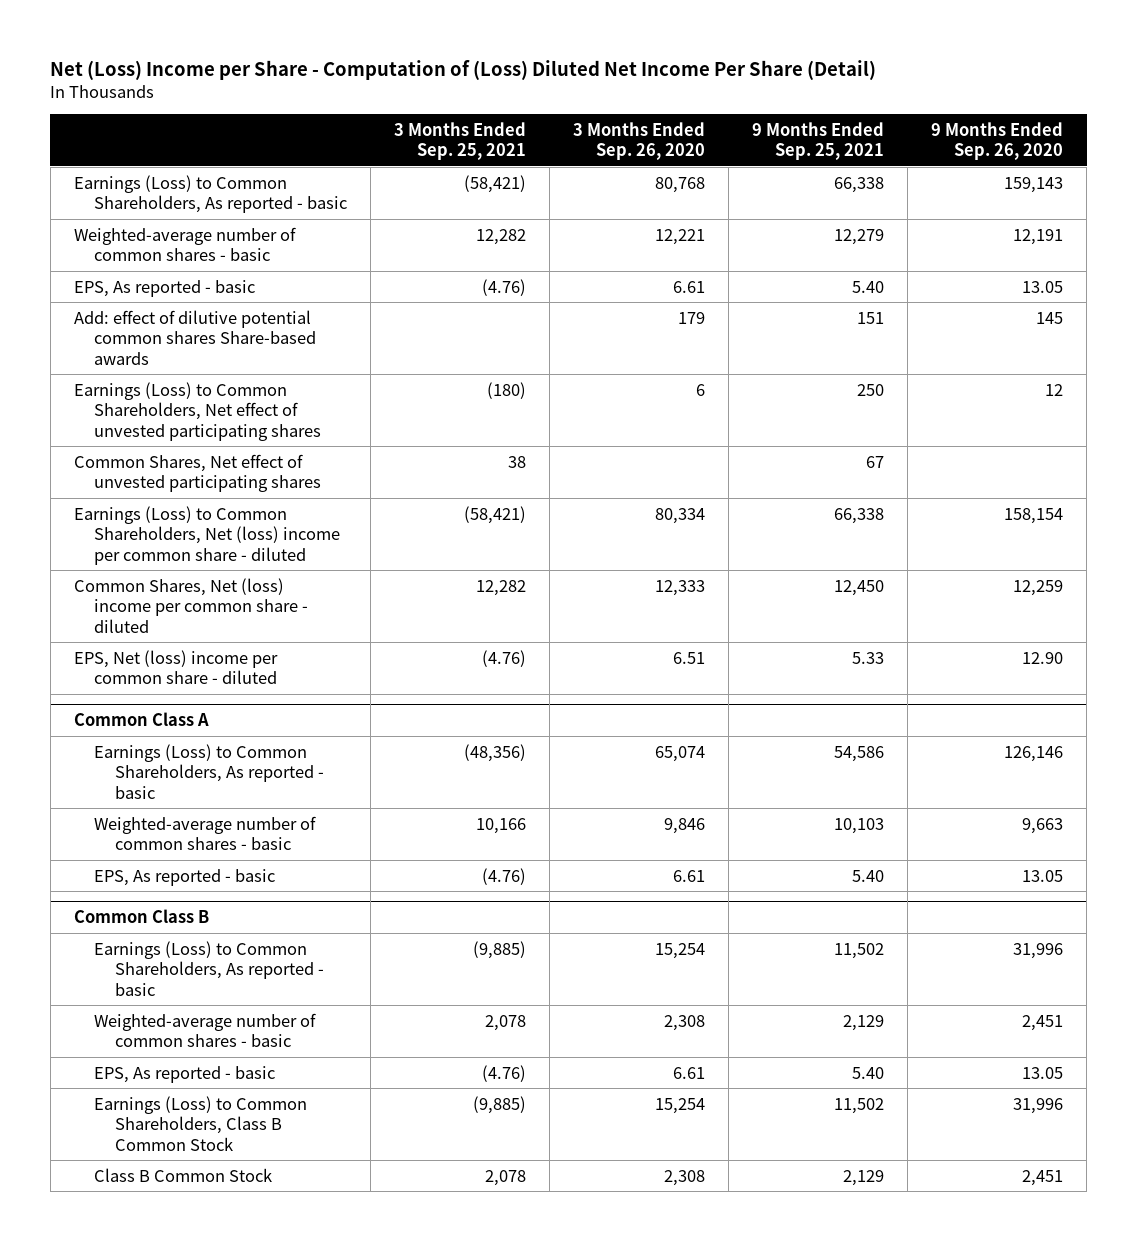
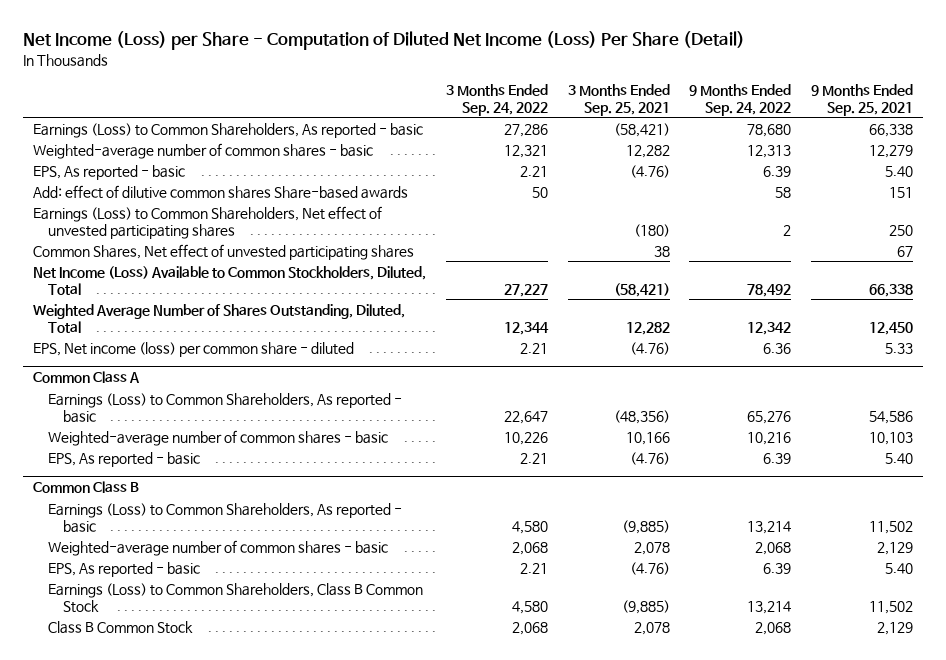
- Net (Loss) Income per Share - Computation of (Loss) Diluted Net Income Per Share (Detail)
+ Net Income (Loss) per Share - Computation of Diluted Net Income (Loss) Per Share (Detail)
- | 3 Months Ended Sep. 25, 2021 | 3 Months Ended Sep. 26, 2020 | 9 Months Ended Sep. 25, 2021 | 9 Months Ended Sep. 26, 2020
+ | 3 Months Ended Sep. 24, 2022 | 3 Months Ended Sep. 25, 2021 | 9 Months Ended Sep. 24, 2022 | 9 Months Ended Sep. 25, 2021
- Add: effect of dilutive potential common shares Share-based awards | | 179 | 151 | 145
+ Add: effect of dilutive common shares Share-based awards | 50 | | 58 | 151
- Earnings (Loss) to Common Shareholders, Net (loss) income per common share - diluted | (58,421) | 80,334 | 66,338 | 158,154
- Common Shares, Net (loss) income per common share - diluted | 12,282 | 12,333 | 12,450 | 12,259
- EPS, Net (loss) income per common share - diluted | (4.76) | 6.51 | 5.33 | 12.90
+ Net Income (Loss) Available to Common Stockholders, Diluted, Total | 27,227 | (58,421) | 78,492 | 66,338
+ Weighted Average Number of Shares Outstanding, Diluted, Total | 12,344 | 12,282 | 12,342 | 12,450
+ EPS, Net income (loss) per common share - diluted | 2.21 | (4.76) | 6.36 | 5.33

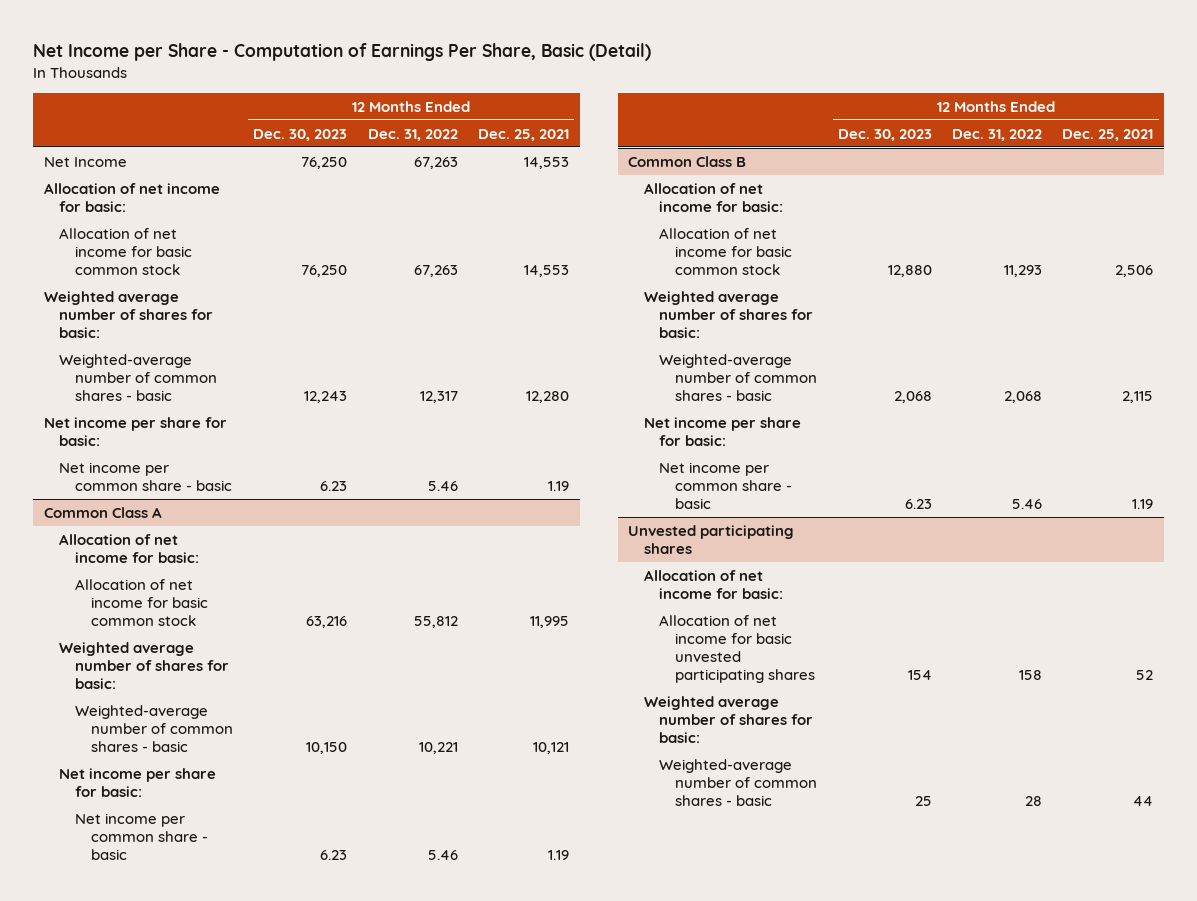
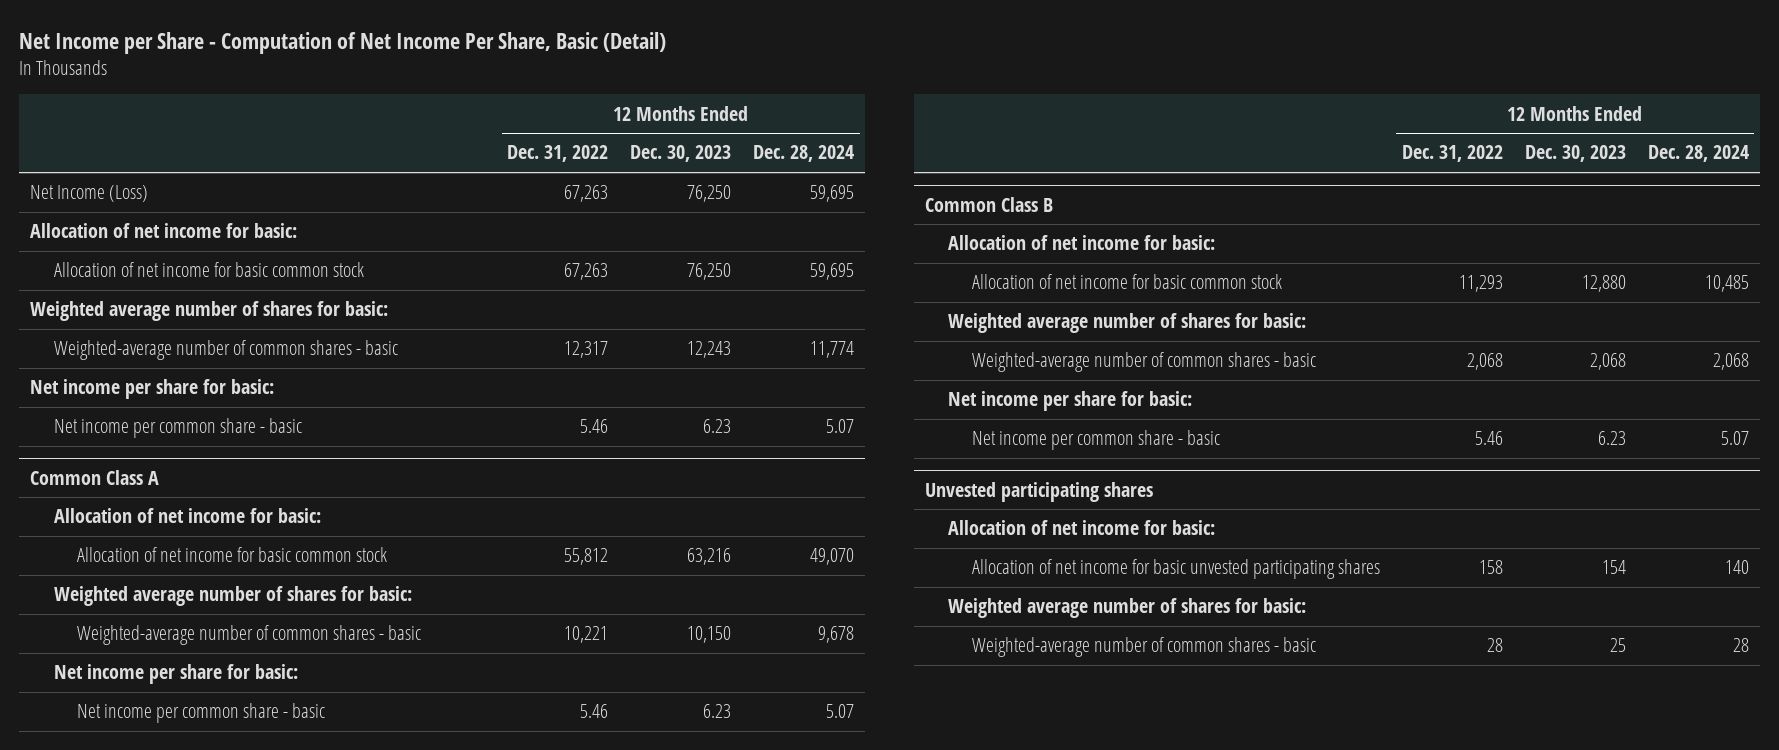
- Net Income per Share - Computation of Earnings Per Share, Basic (Detail)
+ Net Income per Share - Computation of Net Income Per Share, Basic (Detail)
- | 12 Months Ended Dec. 30, 2023 | 12 Months Ended Dec. 31, 2022 | 12 Months Ended Dec. 25, 2021
+ | 12 Months Ended Dec. 31, 2022 | 12 Months Ended Dec. 30, 2023 | 12 Months Ended Dec. 28, 2024
- Net Income | 76,250 | 67,263 | 14,553
+ Net Income (Loss) | 67,263 | 76,250 | 59,695

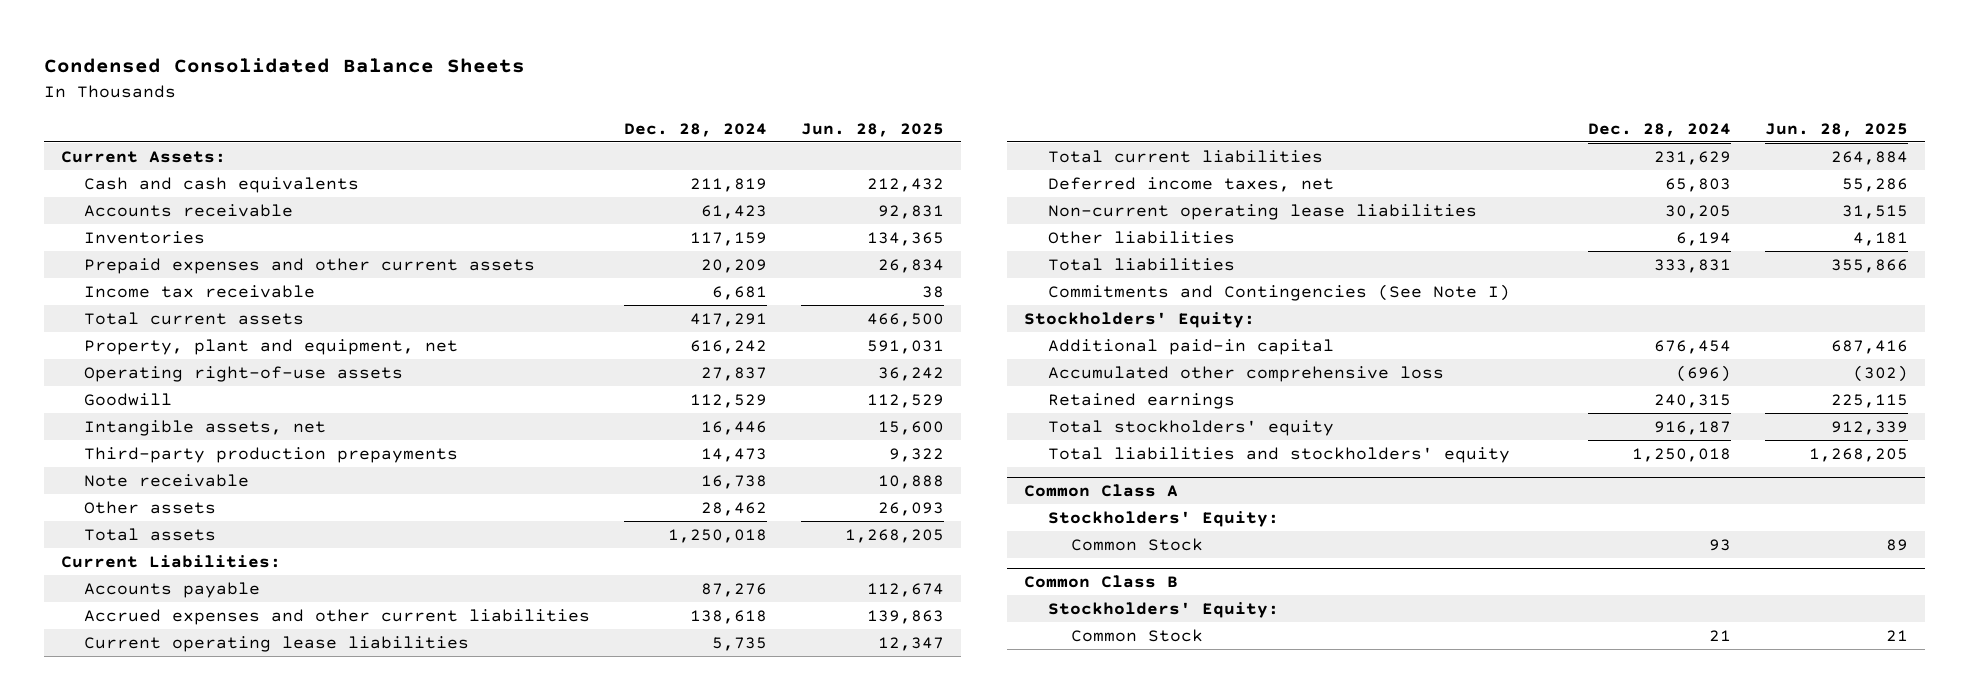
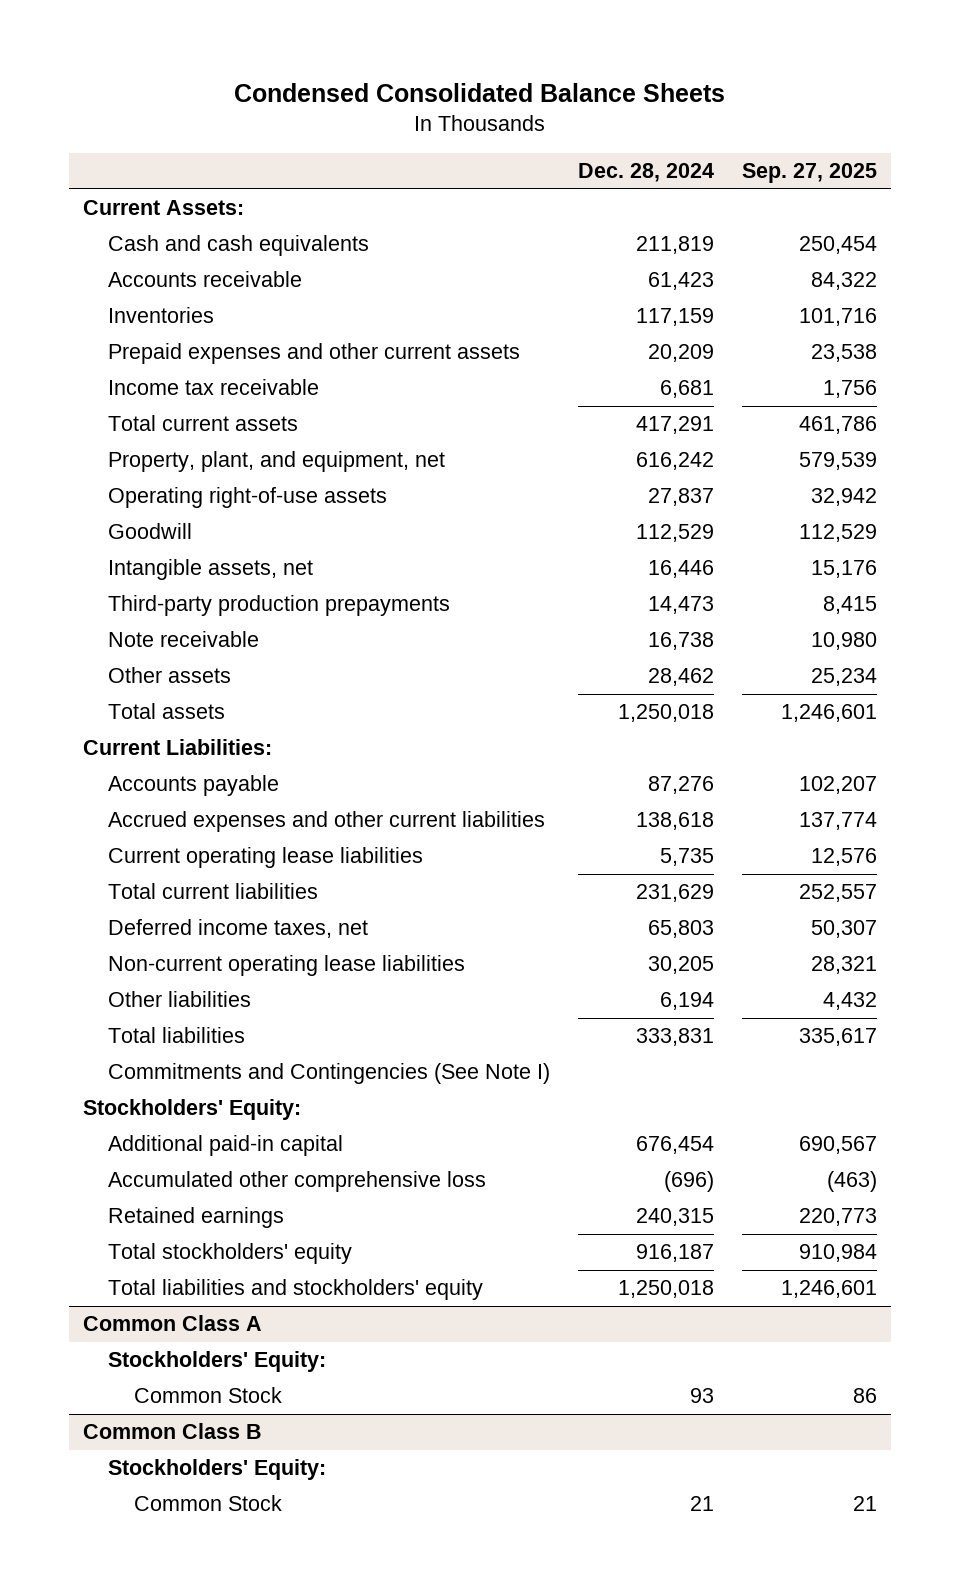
- | Dec. 28, 2024 | Jun. 28, 2025
+ | Dec. 28, 2024 | Sep. 27, 2025
- Property, plant and equipment, net | 616,242 | 591,031
+ Property, plant, and equipment, net | 616,242 | 579,539

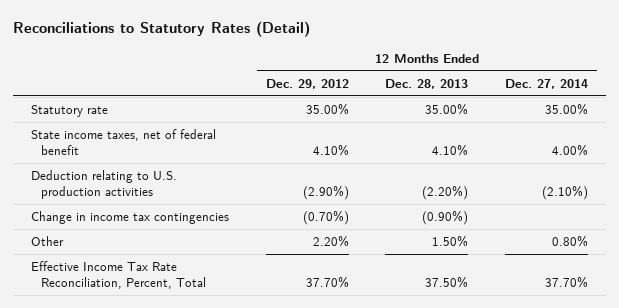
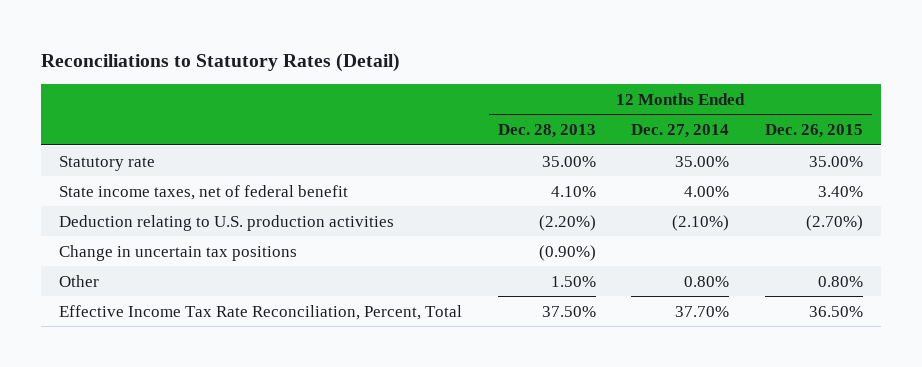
- | 12 Months Ended Dec. 29, 2012 | 12 Months Ended Dec. 28, 2013 | 12 Months Ended Dec. 27, 2014
+ | 12 Months Ended Dec. 28, 2013 | 12 Months Ended Dec. 27, 2014 | 12 Months Ended Dec. 26, 2015
- Change in income tax contingencies | (0.70%) | (0.90%) |
+ Change in uncertain tax positions | (0.90%) | |

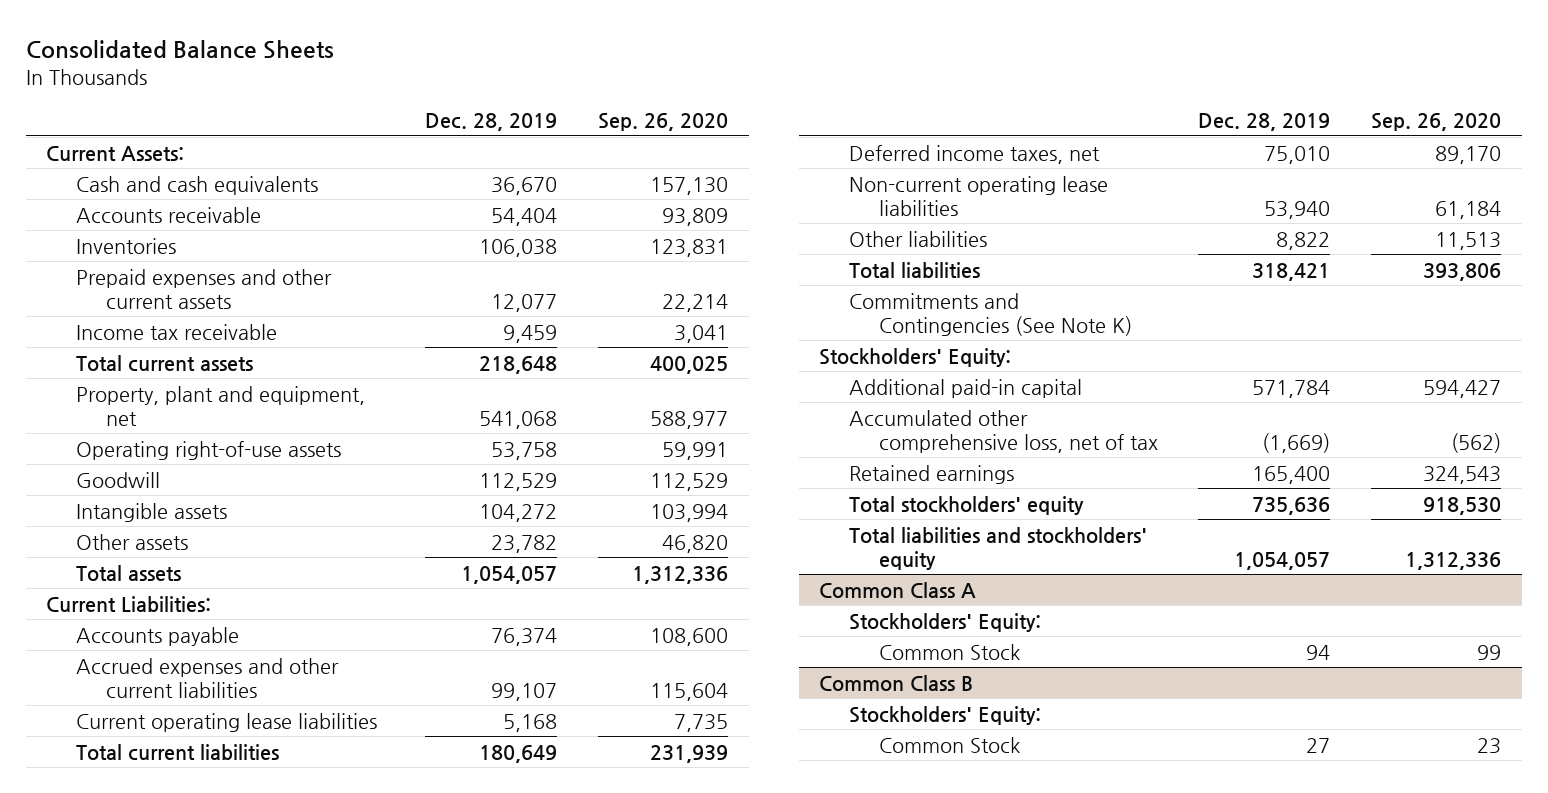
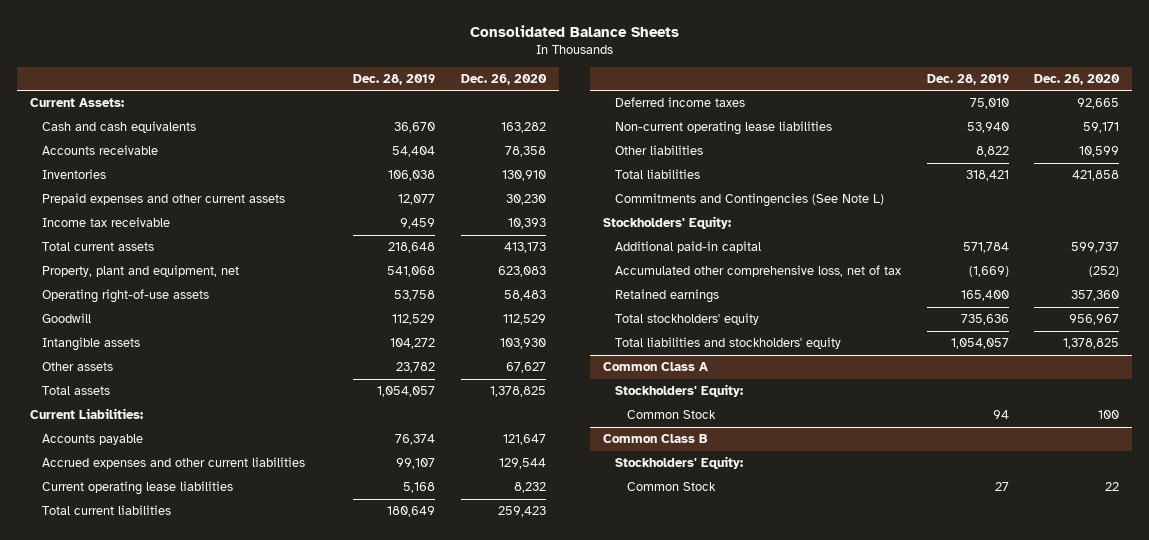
- | Dec. 28, 2019 | Sep. 26, 2020
+ | Dec. 28, 2019 | Dec. 26, 2020
- Deferred income taxes, net | 75,010 | 89,170
+ Deferred income taxes | 75,010 | 92,665
- Commitments and Contingencies (See Note K)
+ Commitments and Contingencies (See Note L)

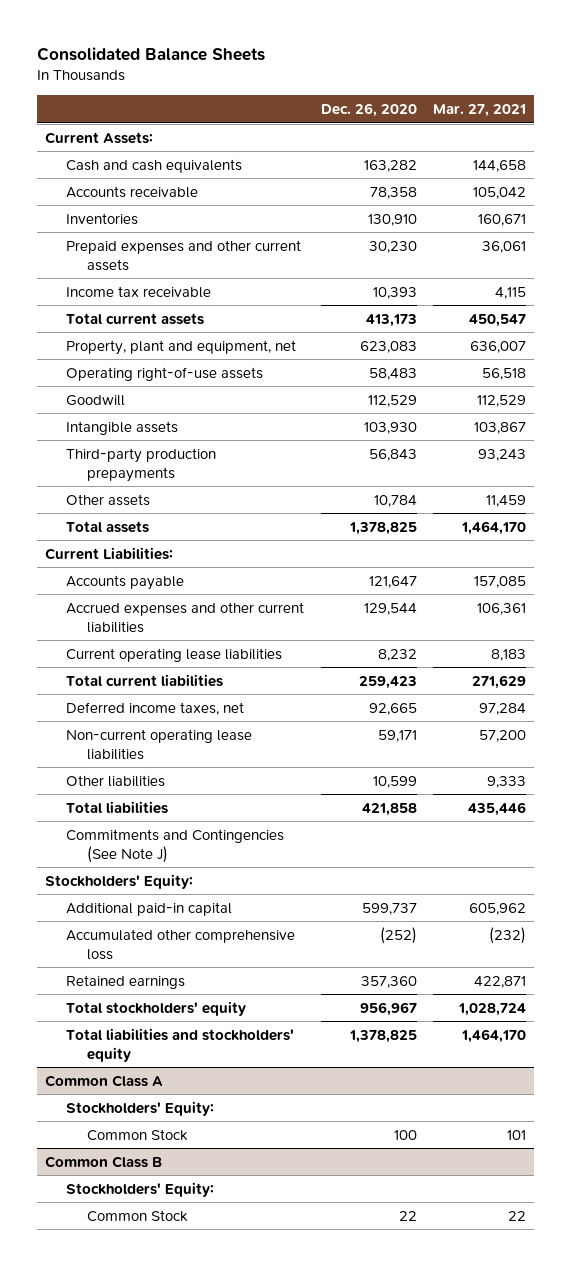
- | Dec. 28, 2019 | Dec. 26, 2020
+ | Dec. 26, 2020 | Mar. 27, 2021
- Other assets | 23,782 | 67,627
+ Third-party production prepayments | 56,843 | 93,243
+ Other assets | 10,784 | 11,459
- Deferred income taxes | 75,010 | 92,665
+ Deferred income taxes, net | 92,665 | 97,284
- Commitments and Contingencies (See Note L)
+ Commitments and Contingencies (See Note J)
- Accumulated other comprehensive loss, net of tax | (1,669) | (252)
+ Accumulated other comprehensive loss | (252) | (232)

